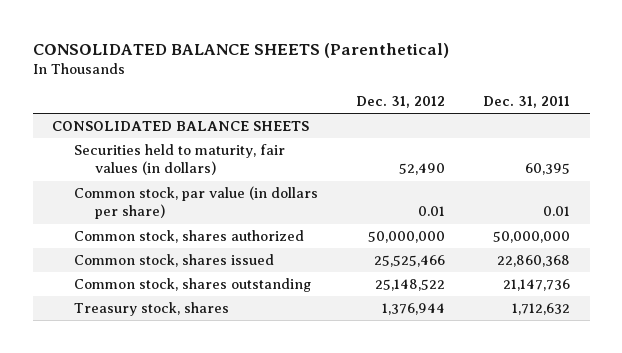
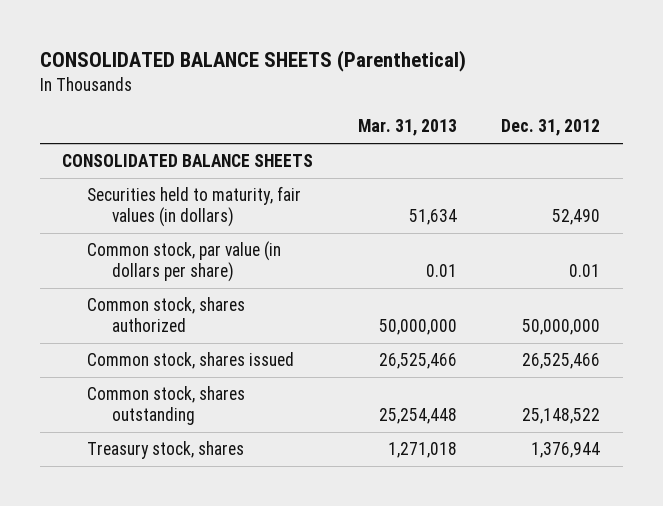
- | Dec. 31, 2012 | Dec. 31, 2011
+ | Mar. 31, 2013 | Dec. 31, 2012
- Common stock, shares issued | 25,525,466 | 22,860,368
+ Common stock, shares issued | 26,525,466 | 26,525,466

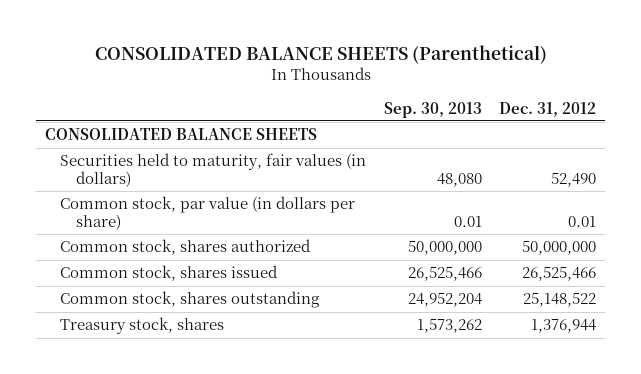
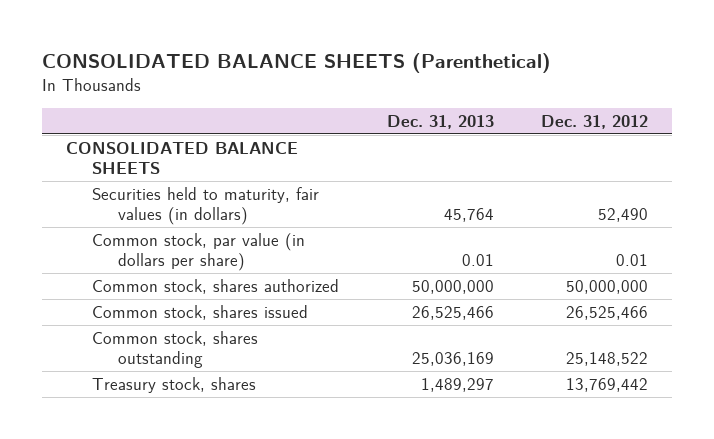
- | Sep. 30, 2013 | Dec. 31, 2012
+ | Dec. 31, 2013 | Dec. 31, 2012
- Treasury stock, shares | 1,573,262 | 1,376,944
+ Treasury stock, shares | 1,489,297 | 13,769,442

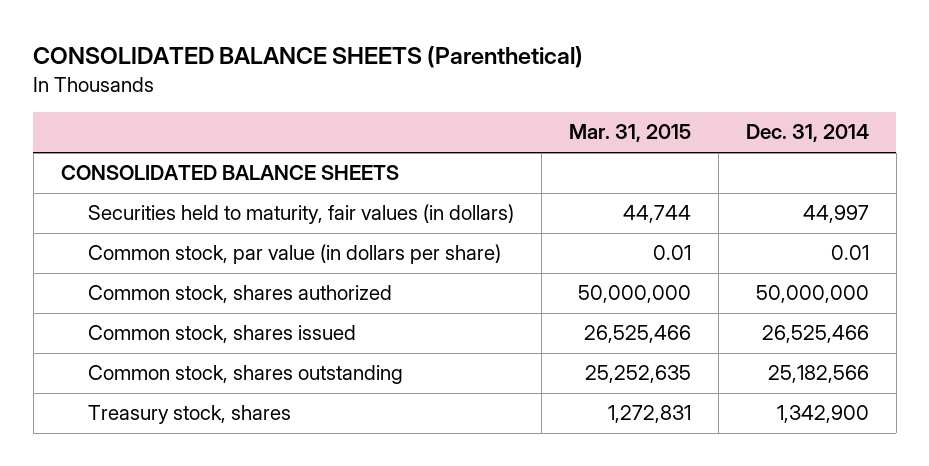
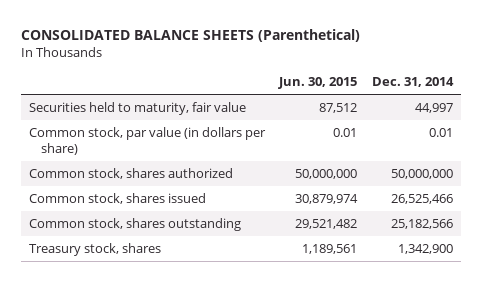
- | Mar. 31, 2015 | Dec. 31, 2014
+ | Jun. 30, 2015 | Dec. 31, 2014
- CONSOLIDATED BALANCE SHEETS
- Securities held to maturity, fair values (in dollars) | 44,744 | 44,997
+ Securities held to maturity, fair value | 87,512 | 44,997

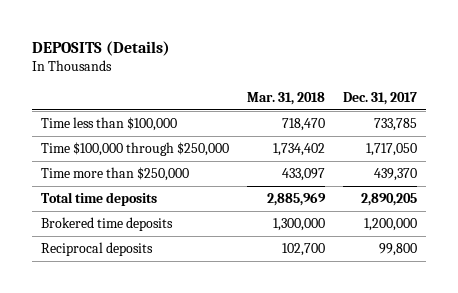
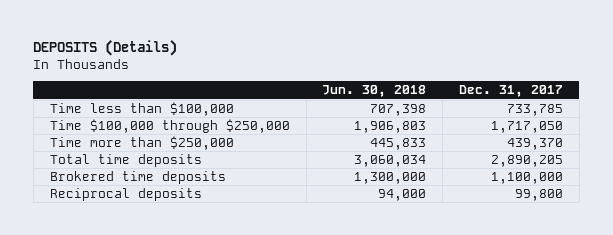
- | Mar. 31, 2018 | Dec. 31, 2017
+ | Jun. 30, 2018 | Dec. 31, 2017
- Brokered time deposits | 1,300,000 | 1,200,000
+ Brokered time deposits | 1,300,000 | 1,100,000

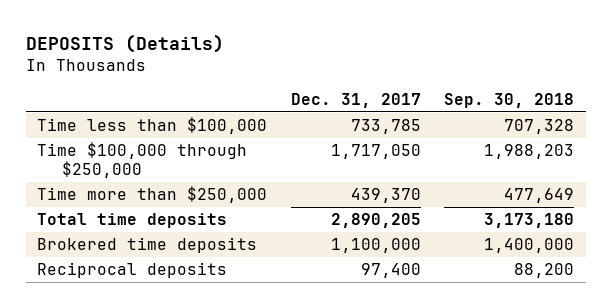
- | Jun. 30, 2018 | Dec. 31, 2017
+ | Dec. 31, 2017 | Sep. 30, 2018
- Reciprocal deposits | 94,000 | 99,800
+ Reciprocal deposits | 97,400 | 88,200

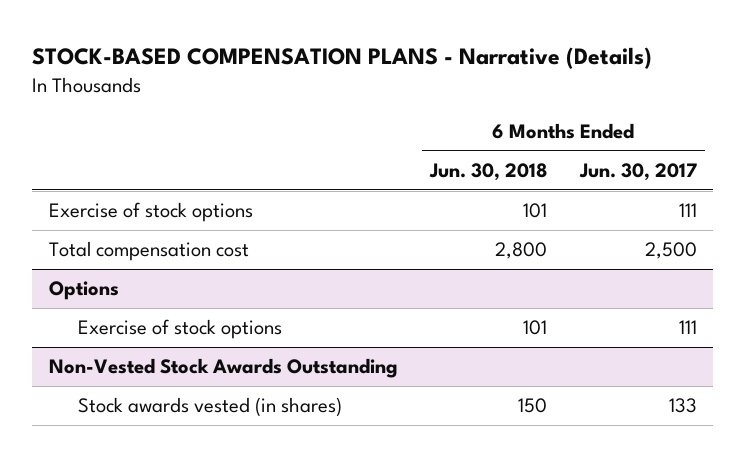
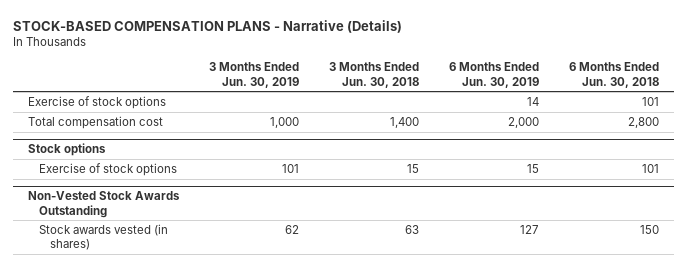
- | 6 Months Ended Jun. 30, 2018 | 6 Months Ended Jun. 30, 2017
+ | 3 Months Ended Jun. 30, 2019 | 3 Months Ended Jun. 30, 2018 | 6 Months Ended Jun. 30, 2019 | 6 Months Ended Jun. 30, 2018
- Options
+ Stock options

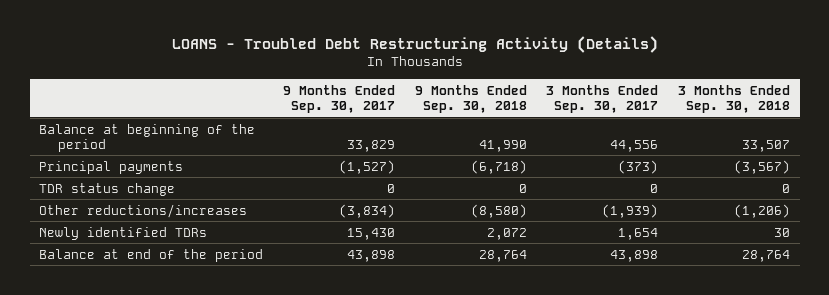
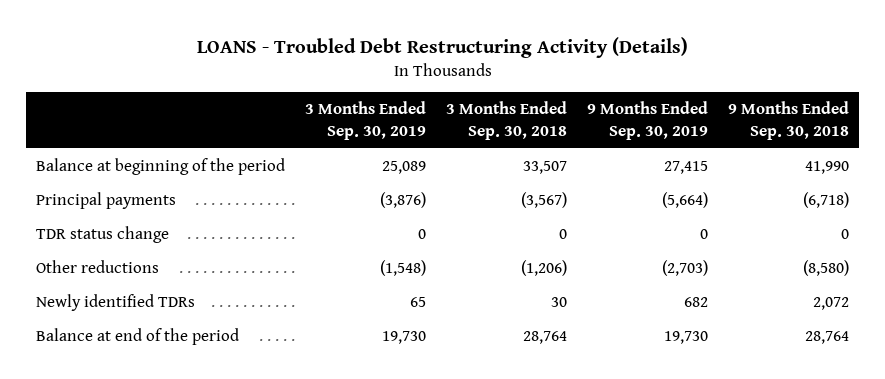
- | 9 Months Ended Sep. 30, 2017 | 9 Months Ended Sep. 30, 2018 | 3 Months Ended Sep. 30, 2017 | 3 Months Ended Sep. 30, 2018
+ | 3 Months Ended Sep. 30, 2019 | 3 Months Ended Sep. 30, 2018 | 9 Months Ended Sep. 30, 2019 | 9 Months Ended Sep. 30, 2018
- Other reductions/increases | (3,834) | (8,580) | (1,939) | (1,206)
+ Other reductions | (1,548) | (1,206) | (2,703) | (8,580)

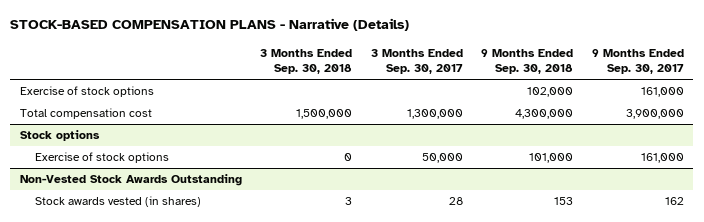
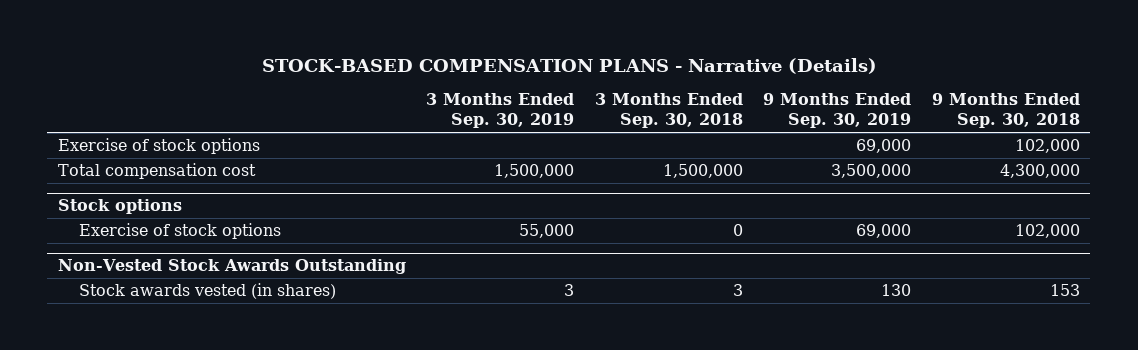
- | 3 Months Ended Sep. 30, 2018 | 3 Months Ended Sep. 30, 2017 | 9 Months Ended Sep. 30, 2018 | 9 Months Ended Sep. 30, 2017
+ | 3 Months Ended Sep. 30, 2019 | 3 Months Ended Sep. 30, 2018 | 9 Months Ended Sep. 30, 2019 | 9 Months Ended Sep. 30, 2018
@ Stock options
- Exercise of stock options | 0 | 50,000 | 101,000 | 161,000
+ Exercise of stock options | 55,000 | 0 | 69,000 | 102,000

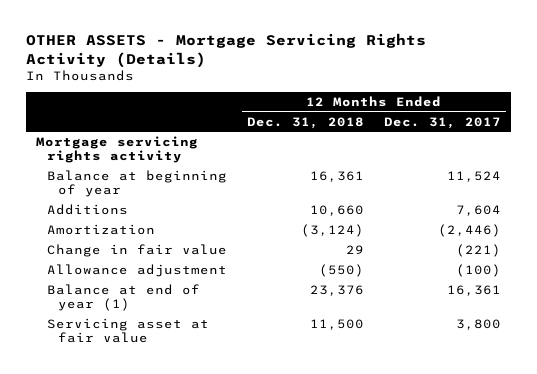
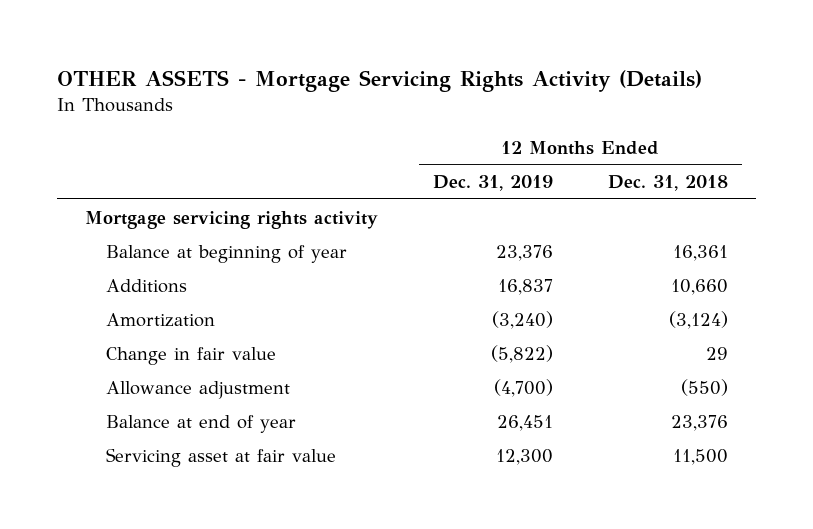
- | 12 Months Ended Dec. 31, 2018 | 12 Months Ended Dec. 31, 2017
+ | 12 Months Ended Dec. 31, 2019 | 12 Months Ended Dec. 31, 2018
- Balance at end of year (1) | 23,376 | 16,361
+ Balance at end of year | 26,451 | 23,376

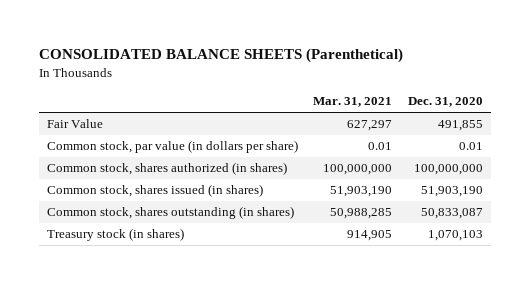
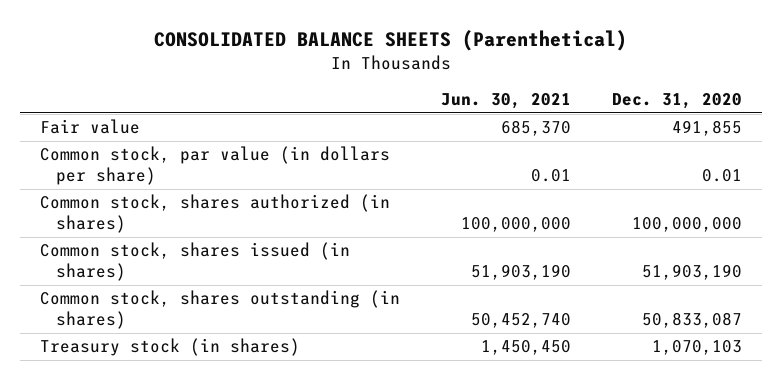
- | Mar. 31, 2021 | Dec. 31, 2020
+ | Jun. 30, 2021 | Dec. 31, 2020
- Fair Value | 627,297 | 491,855
+ Fair value | 685,370 | 491,855

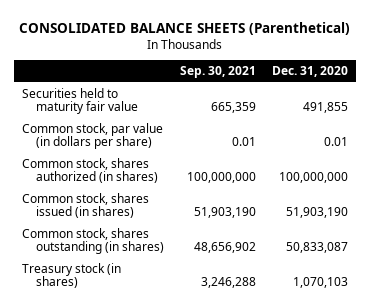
- | Jun. 30, 2021 | Dec. 31, 2020
+ | Sep. 30, 2021 | Dec. 31, 2020
- Fair value | 685,370 | 491,855
+ Securities held to maturity fair value | 665,359 | 491,855

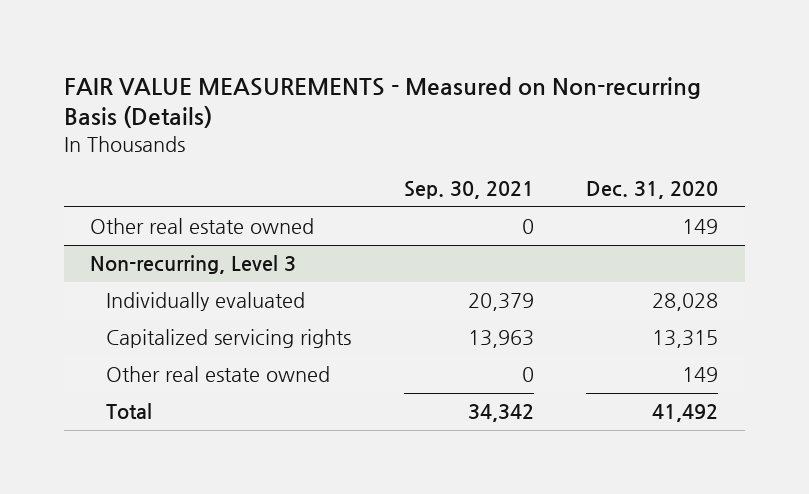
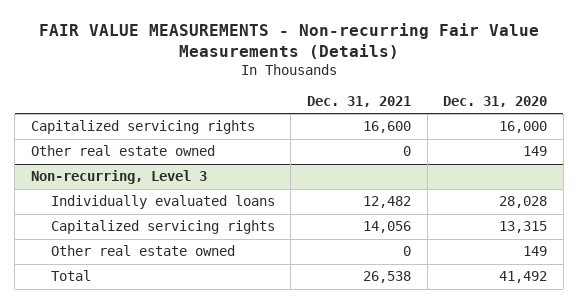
- FAIR VALUE MEASUREMENTS - Measured on Non-recurring Basis (Details)
+ FAIR VALUE MEASUREMENTS - Non-recurring Fair Value Measurements (Details)
- | Sep. 30, 2021 | Dec. 31, 2020
+ | Dec. 31, 2021 | Dec. 31, 2020
+ Capitalized servicing rights | 16,600 | 16,000
@ Non-recurring, Level 3
- Individually evaluated | 20,379 | 28,028
+ Individually evaluated loans | 12,482 | 28,028

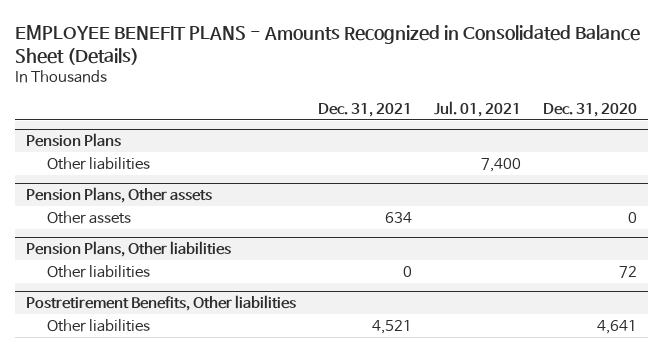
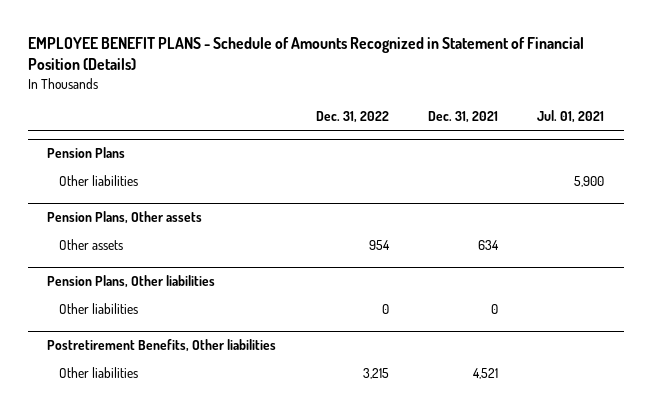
- EMPLOYEE BENEFIT PLANS - Amounts Recognized in Consolidated Balance Sheet (Details)
+ EMPLOYEE BENEFIT PLANS - Schedule of Amounts Recognized in Statement of Financial Position (Details)
- | Dec. 31, 2021 | Jul. 01, 2021 | Dec. 31, 2020
+ | Dec. 31, 2022 | Dec. 31, 2021 | Jul. 01, 2021
@ Pension Plans
- Other liabilities | | 7,400 |
+ Other liabilities | | | 5,900

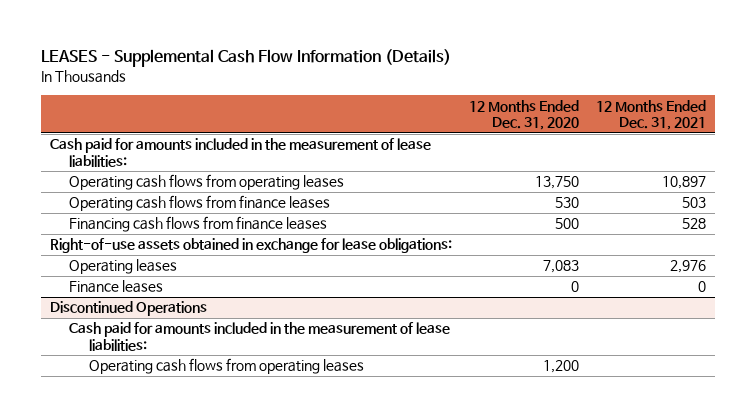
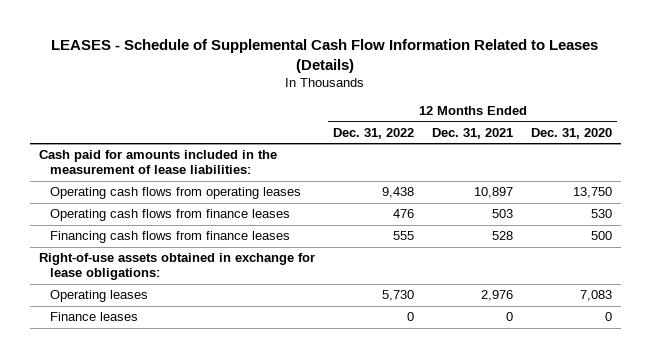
- LEASES - Supplemental Cash Flow Information (Details)
+ LEASES - Schedule of Supplemental Cash Flow Information Related to Leases (Details)
- | 12 Months Ended Dec. 31, 2020 | 12 Months Ended Dec. 31, 2021
+ | 12 Months Ended Dec. 31, 2022 | 12 Months Ended Dec. 31, 2021 | 12 Months Ended Dec. 31, 2020
- Discontinued Operations
- Cash paid for amounts included in the measurement of lease liabilities:
- Operating cash flows from operating leases | 1,200 |

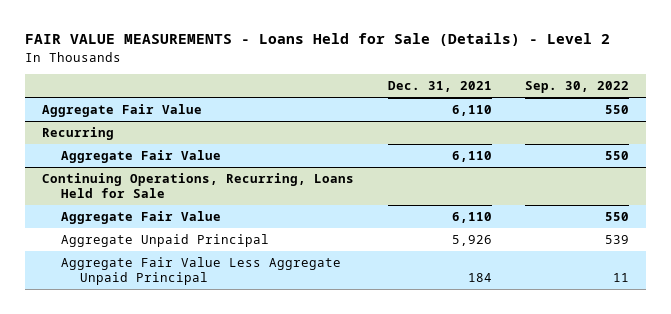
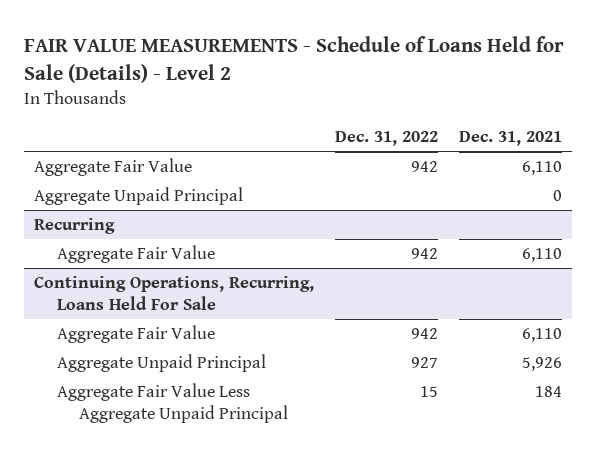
- FAIR VALUE MEASUREMENTS - Loans Held for Sale (Details) - Level 2
+ FAIR VALUE MEASUREMENTS - Schedule of Loans Held for Sale (Details) - Level 2
- | Dec. 31, 2021 | Sep. 30, 2022
+ | Dec. 31, 2022 | Dec. 31, 2021
+ Aggregate Unpaid Principal | | 0
- Continuing Operations, Recurring, Loans Held for Sale
+ Continuing Operations, Recurring, Loans Held For Sale

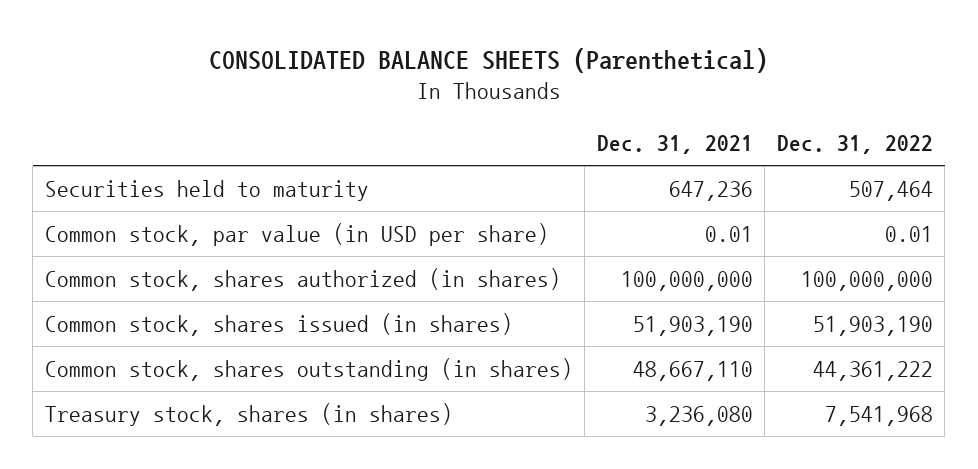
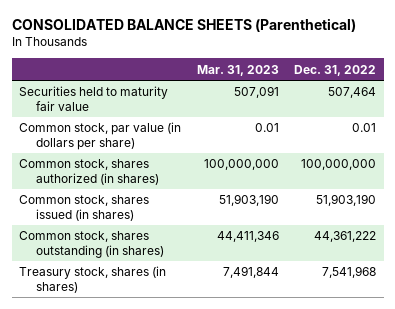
- | Dec. 31, 2021 | Dec. 31, 2022
+ | Mar. 31, 2023 | Dec. 31, 2022
- Securities held to maturity | 647,236 | 507,464
- Common stock, par value (in USD per share) | 0.01 | 0.01
+ Securities held to maturity fair value | 507,091 | 507,464
+ Common stock, par value (in dollars per share) | 0.01 | 0.01

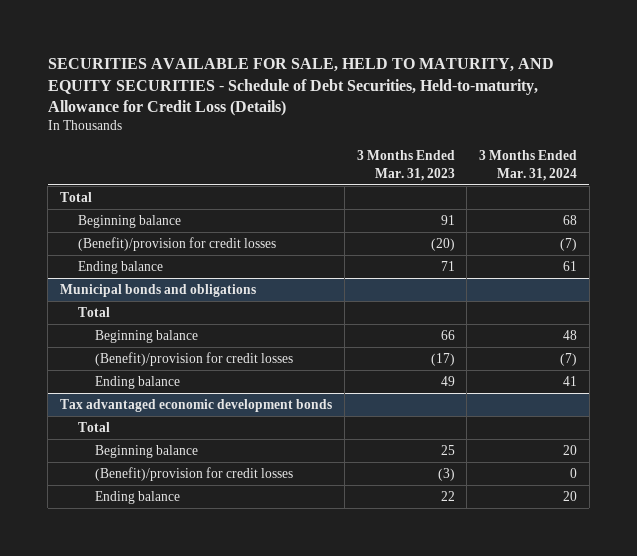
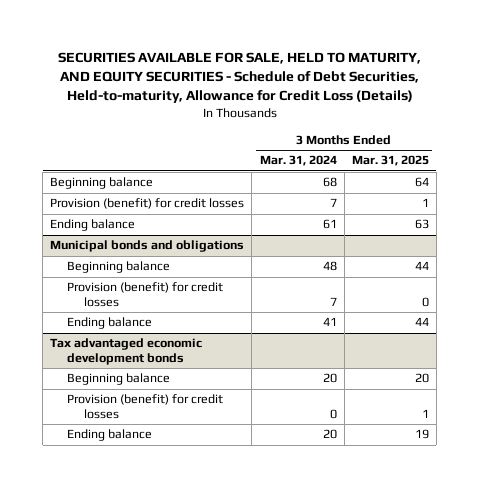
- | 3 Months Ended Mar. 31, 2023 | 3 Months Ended Mar. 31, 2024
+ | 3 Months Ended Mar. 31, 2024 | 3 Months Ended Mar. 31, 2025
- Total
- (Benefit)/provision for credit losses | (20) | (7)
+ Provision (benefit) for credit losses | 7 | 1
@ Municipal bonds and obligations
- Total
- (Benefit)/provision for credit losses | (17) | (7)
+ Provision (benefit) for credit losses | 7 | 0
@ Tax advantaged economic development bonds
- Total
- (Benefit)/provision for credit losses | (3) | 0
+ Provision (benefit) for credit losses | 0 | 1

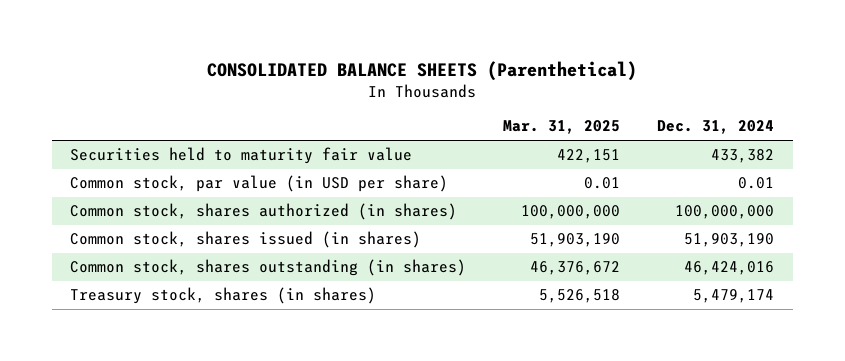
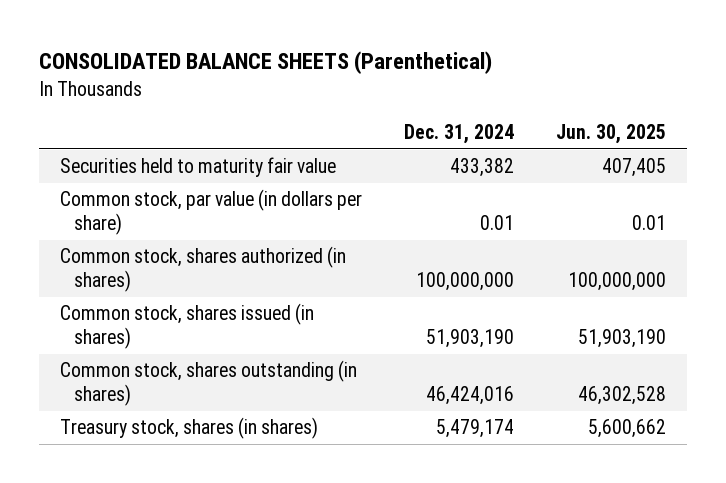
- | Mar. 31, 2025 | Dec. 31, 2024
+ | Dec. 31, 2024 | Jun. 30, 2025
- Common stock, par value (in USD per share) | 0.01 | 0.01
+ Common stock, par value (in dollars per share) | 0.01 | 0.01

